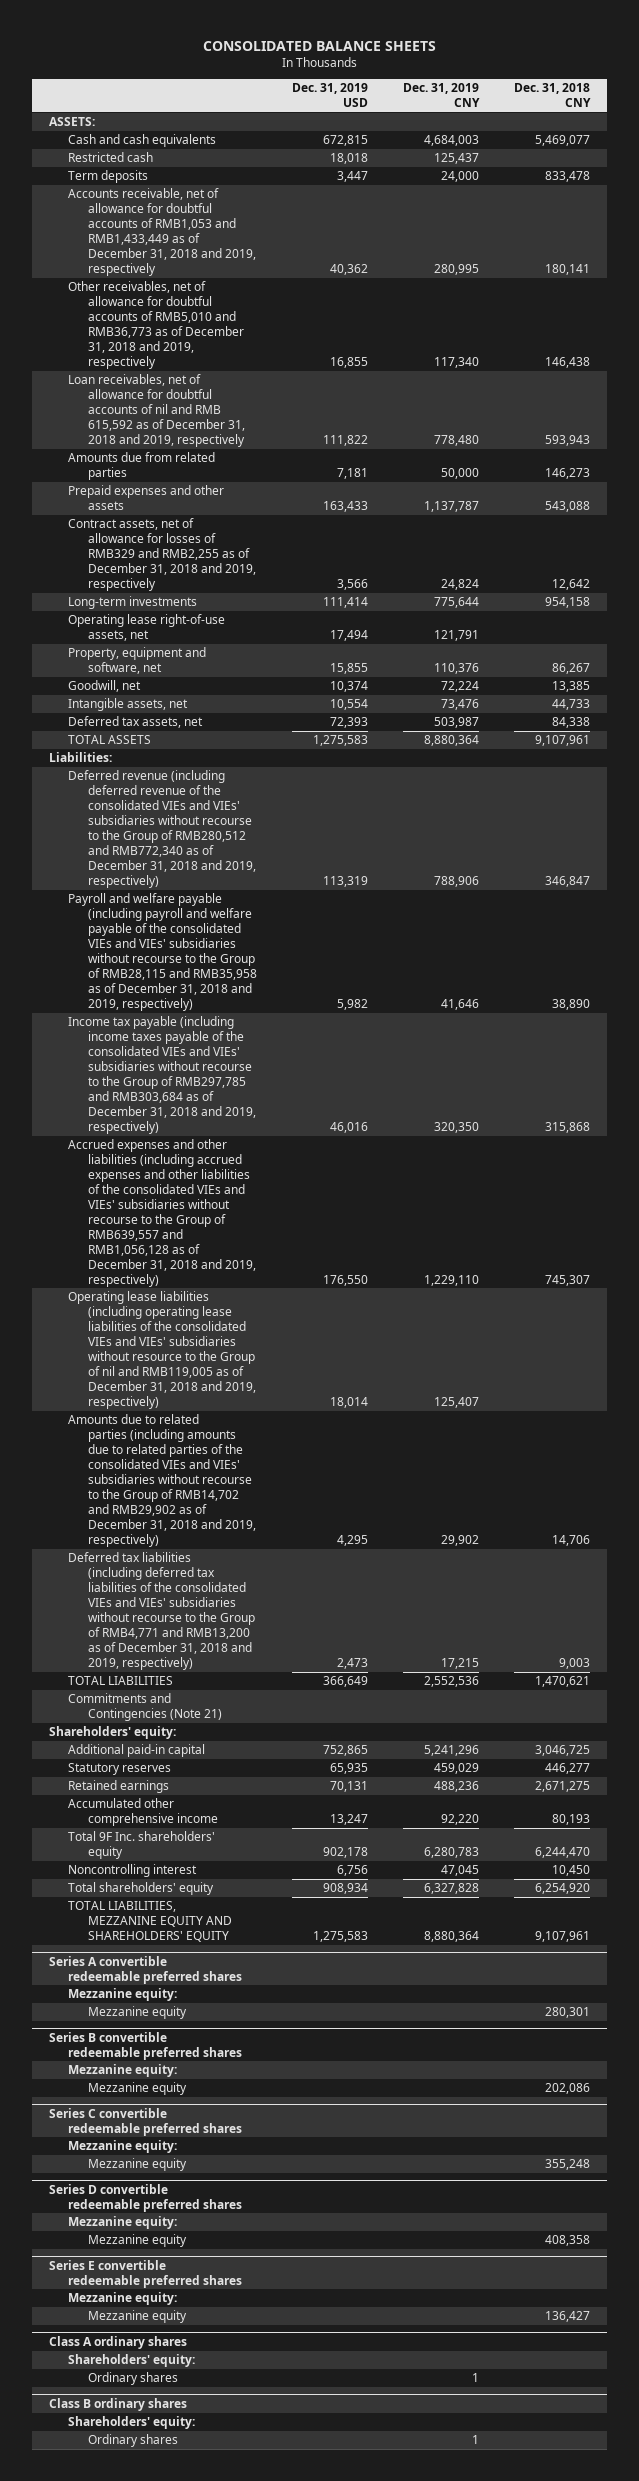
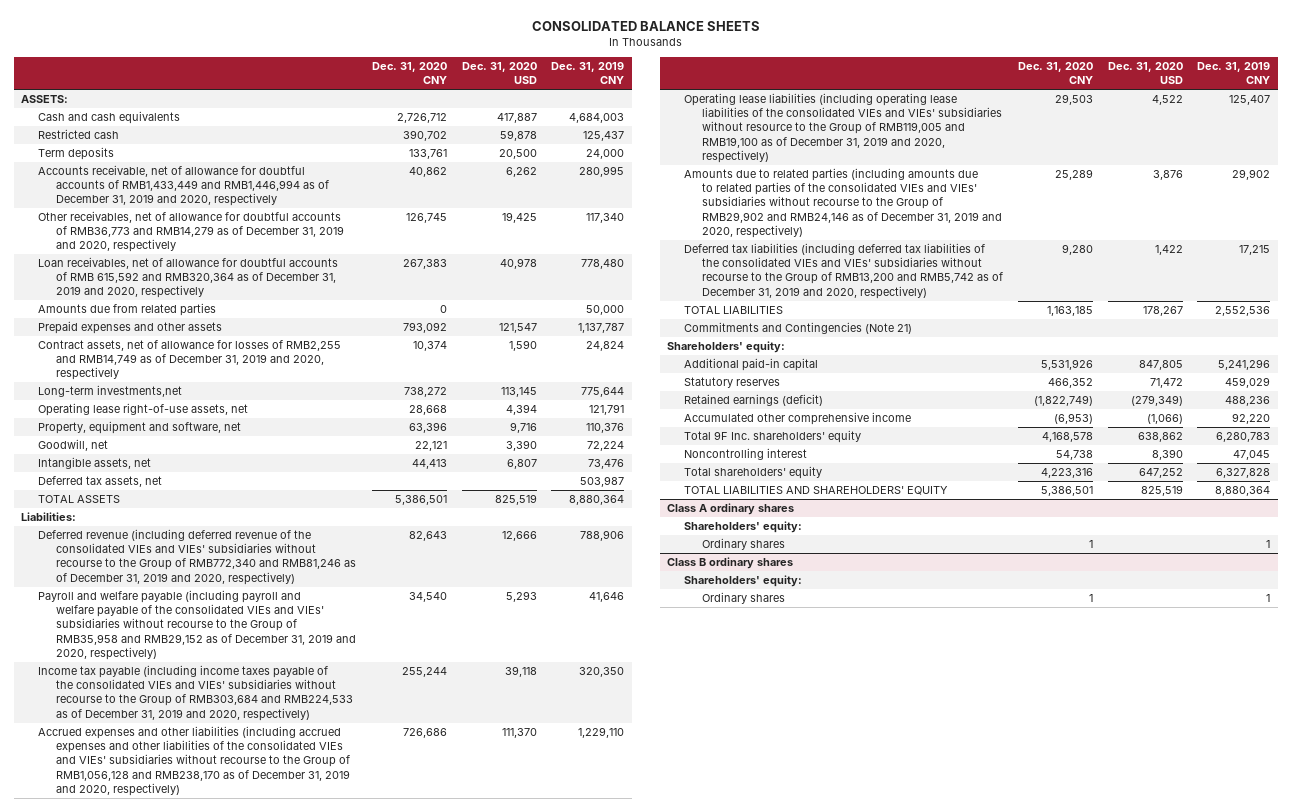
- | Dec. 31, 2019 USD | Dec. 31, 2019 CNY | Dec. 31, 2018 CNY
+ | Dec. 31, 2020 CNY | Dec. 31, 2020 USD | Dec. 31, 2019 CNY
- Accounts receivable, net of allowance for doubtful accounts of RMB1,053 and RMB1,433,449 as of December 31, 2018 and 2019, respectively | 40,362 | 280,995 | 180,141
- Other receivables, net of allowance for doubtful accounts of RMB5,010 and RMB36,773 as of December 31, 2018 and 2019, respectively | 16,855 | 117,340 | 146,438
- Loan receivables, net of allowance for doubtful accounts of nil and RMB 615,592 as of December 31, 2018 and 2019, respectively | 111,822 | 778,480 | 593,943
+ Accounts receivable, net of allowance for doubtful accounts of RMB1,433,449 and RMB1,446,994 as of December 31, 2019 and 2020, respectively | 40,862 | 6,262 | 280,995
+ Other receivables, net of allowance for doubtful accounts of RMB36,773 and RMB14,279 as of December 31, 2019 and 2020, respectively | 126,745 | 19,425 | 117,340
+ Loan receivables, net of allowance for doubtful accounts of RMB 615,592 and RMB320,364 as of December 31, 2019 and 2020, respectively | 267,383 | 40,978 | 778,480
- Contract assets, net of allowance for losses of RMB329 and RMB2,255 as of December 31, 2018 and 2019, respectively | 3,566 | 24,824 | 12,642
- Long-term investments | 111,414 | 775,644 | 954,158
+ Contract assets, net of allowance for losses of RMB2,255 and RMB14,749 as of December 31, 2019 and 2020, respectively | 10,374 | 1,590 | 24,824
+ Long-term investments,net | 738,272 | 113,145 | 775,644
- Deferred revenue (including deferred revenue of the consolidated VIEs and VIEs' subsidiaries without recourse to the Group of RMB280,512 and RMB772,340 as of December 31, 2018 and 2019, respectively) | 113,319 | 788,906 | 346,847
- Payroll and welfare payable (including payroll and welfare payable of the consolidated VIEs and VIEs' subsidiaries without recourse to the Group of RMB28,115 and RMB35,958 as of December 31, 2018 and 2019, respectively) | 5,982 | 41,646 | 38,890
- Income tax payable (including income taxes payable of the consolidated VIEs and VIEs' subsidiaries without recourse to the Group of RMB297,785 and RMB303,684 as of December 31, 2018 and 2019, respectively) | 46,016 | 320,350 | 315,868
- Accrued expenses and other liabilities (including accrued expenses and other liabilities of the consolidated VIEs and VIEs' subsidiaries without recourse to the Group of RMB639,557 and RMB1,056,128 as of December 31, 2018 and 2019, respectively) | 176,550 | 1,229,110 | 745,307
- Operating lease liabilities (including operating lease liabilities of the consolidated VIEs and VIEs' subsidiaries without resource to the Group of nil and RMB119,005 as of December 31, 2018 and 2019, respectively) | 18,014 | 125,407 |
- Amounts due to related parties (including amounts due to related parties of the consolidated VIEs and VIEs' subsidiaries without recourse to the Group of RMB14,702 and RMB29,902 as of December 31, 2018 and 2019, respectively) | 4,295 | 29,902 | 14,706
- Deferred tax liabilities (including deferred tax liabilities of the consolidated VIEs and VIEs' subsidiaries without recourse to the Group of RMB4,771 and RMB13,200 as of December 31, 2018 and 2019, respectively) | 2,473 | 17,215 | 9,003
+ Deferred revenue (including deferred revenue of the consolidated VIEs and VIEs' subsidiaries without recourse to the Group of RMB772,340 and RMB81,246 as of December 31, 2019 and 2020, respectively) | 82,643 | 12,666 | 788,906
+ Payroll and welfare payable (including payroll and welfare payable of the consolidated VIEs and VIEs' subsidiaries without recourse to the Group of RMB35,958 and RMB29,152 as of December 31, 2019 and 2020, respectively) | 34,540 | 5,293 | 41,646
+ Income tax payable (including income taxes payable of the consolidated VIEs and VIEs' subsidiaries without recourse to the Group of RMB303,684 and RMB224,533 as of December 31, 2019 and 2020, respectively) | 255,244 | 39,118 | 320,350
+ Accrued expenses and other liabilities (including accrued expenses and other liabilities of the consolidated VIEs and VIEs' subsidiaries without recourse to the Group of RMB1,056,128 and RMB238,170 as of December 31, 2019 and 2020, respectively) | 726,686 | 111,370 | 1,229,110
+ Operating lease liabilities (including operating lease liabilities of the consolidated VIEs and VIEs' subsidiaries without resource to the Group of RMB119,005 and RMB19,100 as of December 31, 2019 and 2020, respectively) | 29,503 | 4,522 | 125,407
+ Amounts due to related parties (including amounts due to related parties of the consolidated VIEs and VIEs' subsidiaries without recourse to the Group of RMB29,902 and RMB24,146 as of December 31, 2019 and 2020, respectively) | 25,289 | 3,876 | 29,902
+ Deferred tax liabilities (including deferred tax liabilities of the consolidated VIEs and VIEs' subsidiaries without recourse to the Group of RMB13,200 and RMB5,742 as of December 31, 2019 and 2020, respectively) | 9,280 | 1,422 | 17,215
- Retained earnings | 70,131 | 488,236 | 2,671,275
+ Retained earnings (deficit) | (1,822,749) | (279,349) | 488,236
- TOTAL LIABILITIES, MEZZANINE EQUITY AND SHAREHOLDERS' EQUITY | 1,275,583 | 8,880,364 | 9,107,961
- Series A convertible redeemable preferred shares
- Mezzanine equity:
- Mezzanine equity | | | 280,301
- Series B convertible redeemable preferred shares
- Mezzanine equity:
- Mezzanine equity | | | 202,086
- Series C convertible redeemable preferred shares
- Mezzanine equity:
- Mezzanine equity | | | 355,248
- Series D convertible redeemable preferred shares
- Mezzanine equity:
- Mezzanine equity | | | 408,358
- Series E convertible redeemable preferred shares
- Mezzanine equity:
- Mezzanine equity | | | 136,427
+ TOTAL LIABILITIES AND SHAREHOLDERS' EQUITY | 5,386,501 | 825,519 | 8,880,364

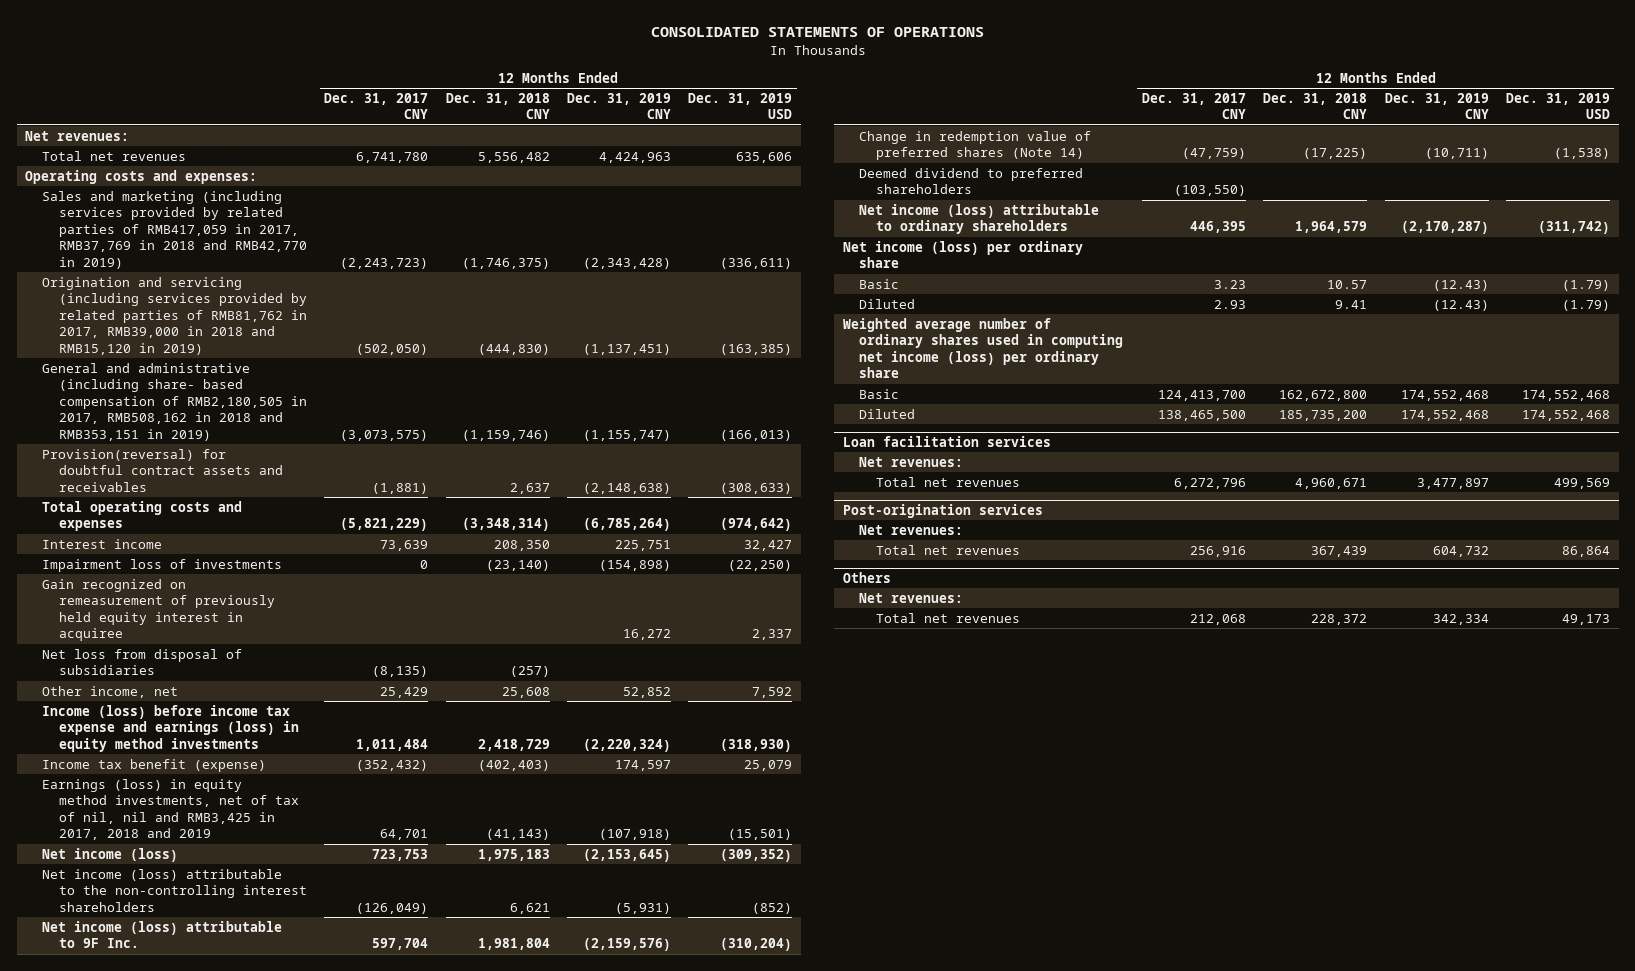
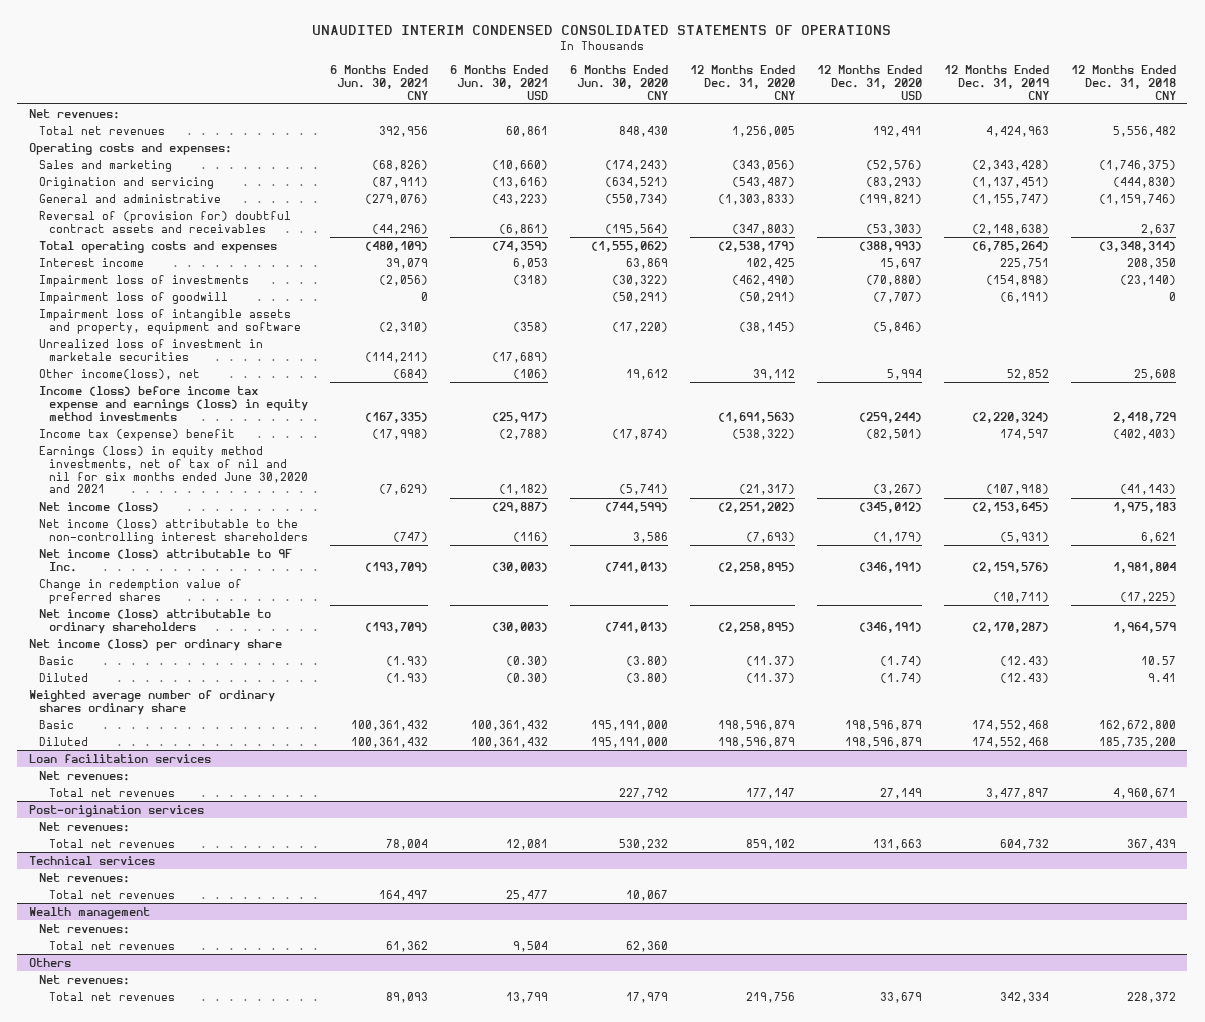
- CONSOLIDATED STATEMENTS OF OPERATIONS
+ UNAUDITED INTERIM CONDENSED CONSOLIDATED STATEMENTS OF OPERATIONS
- | 12 Months Ended Dec. 31, 2017 CNY | 12 Months Ended Dec. 31, 2018 CNY | 12 Months Ended Dec. 31, 2019 CNY | 12 Months Ended Dec. 31, 2019 USD
+ | 6 Months Ended Jun. 30, 2021 CNY | 6 Months Ended Jun. 30, 2021 USD | 6 Months Ended Jun. 30, 2020 CNY | 12 Months Ended Dec. 31, 2020 CNY | 12 Months Ended Dec. 31, 2020 USD | 12 Months Ended Dec. 31, 2019 CNY | 12 Months Ended Dec. 31, 2018 CNY
- Sales and marketing (including services provided by related parties of RMB417,059 in 2017, RMB37,769 in 2018 and RMB42,770 in 2019) | (2,243,723) | (1,746,375) | (2,343,428) | (336,611)
- Origination and servicing (including services provided by related parties of RMB81,762 in 2017, RMB39,000 in 2018 and RMB15,120 in 2019) | (502,050) | (444,830) | (1,137,451) | (163,385)
- General and administrative (including share- based compensation of RMB2,180,505 in 2017, RMB508,162 in 2018 and RMB353,151 in 2019) | (3,073,575) | (1,159,746) | (1,155,747) | (166,013)
- Provision(reversal) for doubtful contract assets and receivables | (1,881) | 2,637 | (2,148,638) | (308,633)
+ Sales and marketing | (68,826) | (10,660) | (174,243) | (343,056) | (52,576) | (2,343,428) | (1,746,375)
+ Origination and servicing | (87,911) | (13,616) | (634,521) | (543,487) | (83,293) | (1,137,451) | (444,830)
+ General and administrative | (279,076) | (43,223) | (550,734) | (1,303,833) | (199,821) | (1,155,747) | (1,159,746)
+ Reversal of (provision for) doubtful contract assets and receivables | (44,296) | (6,861) | (195,564) | (347,803) | (53,303) | (2,148,638) | 2,637
- Gain recognized on remeasurement of previously held equity interest in acquiree | | | 16,272 | 2,337
- Net loss from disposal of subsidiaries | (8,135) | (257) | |
- Other income, net | 25,429 | 25,608 | 52,852 | 7,592
+ Impairment loss of goodwill | 0 | | (50,291) | (50,291) | (7,707) | (6,191) | 0
+ Impairment loss of intangible assets and property, equipment and software | (2,310) | (358) | (17,220) | (38,145) | (5,846) | |
+ Unrealized loss of investment in marketale securities | (114,211) | (17,689) | | | | |
+ Other income(loss), net | (684) | (106) | 19,612 | 39,112 | 5,994 | 52,852 | 25,608
- Income tax benefit (expense) | (352,432) | (402,403) | 174,597 | 25,079
- Earnings (loss) in equity method investments, net of tax of nil, nil and RMB3,425 in 2017, 2018 and 2019 | 64,701 | (41,143) | (107,918) | (15,501)
+ Income tax (expense) benefit | (17,998) | (2,788) | (17,874) | (538,322) | (82,501) | 174,597 | (402,403)
+ Earnings (loss) in equity method investments, net of tax of nil and nil for six months ended June 30,2020 and 2021 | (7,629) | (1,182) | (5,741) | (21,317) | (3,267) | (107,918) | (41,143)
- Change in redemption value of preferred shares (Note 14) | (47,759) | (17,225) | (10,711) | (1,538)
- Deemed dividend to preferred shareholders | (103,550) | | |
+ Change in redemption value of preferred shares | | | | | | (10,711) | (17,225)
- Weighted average number of ordinary shares used in computing net income (loss) per ordinary share
+ Weighted average number of ordinary shares ordinary share
+ Technical services
+ Net revenues:
+ Total net revenues | 164,497 | 25,477 | 10,067 | | | |
+ Wealth management
+ Net revenues:
+ Total net revenues | 61,362 | 9,504 | 62,360 | | | |

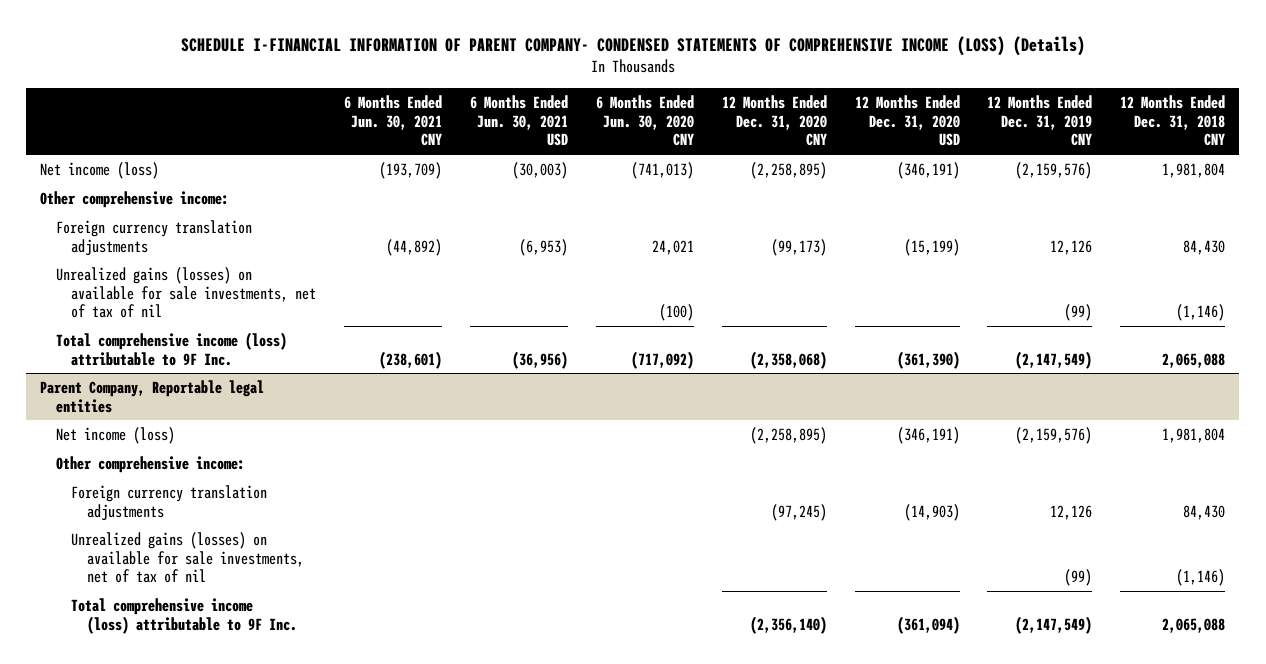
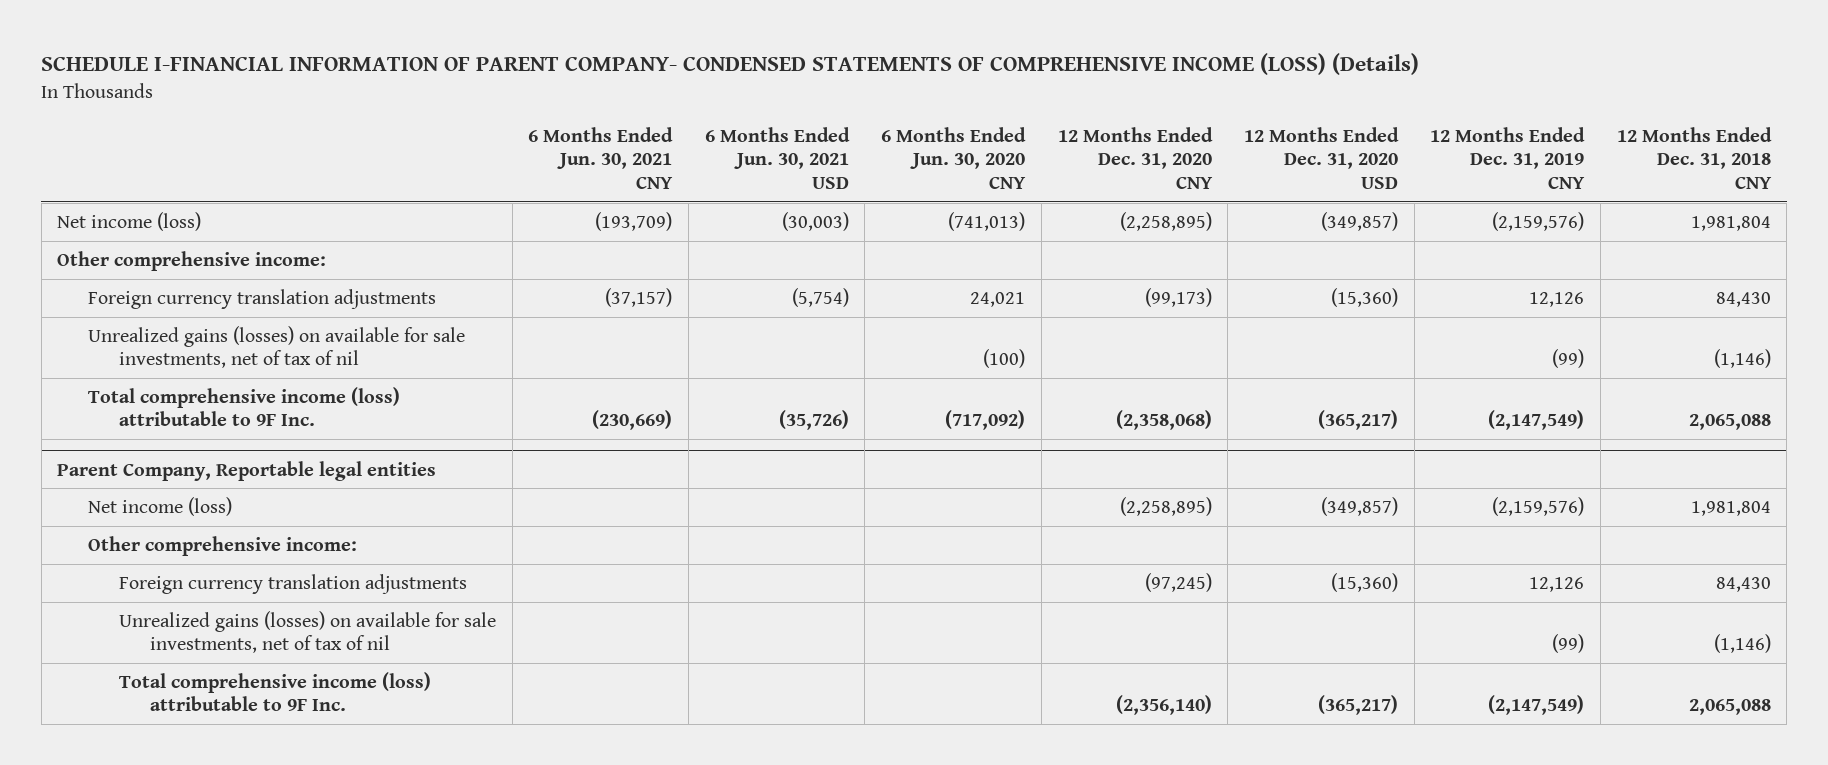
- Net income (loss) | (193,709) | (30,003) | (741,013) | (2,258,895) | (346,191) | (2,159,576) | 1,981,804
+ Net income (loss) | (193,709) | (30,003) | (741,013) | (2,258,895) | (349,857) | (2,159,576) | 1,981,804
- Foreign currency translation adjustments | (44,892) | (6,953) | 24,021 | (99,173) | (15,199) | 12,126 | 84,430
+ Foreign currency translation adjustments | (37,157) | (5,754) | 24,021 | (99,173) | (15,360) | 12,126 | 84,430
- Total comprehensive income (loss) attributable to 9F Inc. | (238,601) | (36,956) | (717,092) | (2,358,068) | (361,390) | (2,147,549) | 2,065,088
+ Total comprehensive income (loss) attributable to 9F Inc. | (230,669) | (35,726) | (717,092) | (2,358,068) | (365,217) | (2,147,549) | 2,065,088
@ Parent Company, Reportable legal entities
- Net income (loss) | | | | (2,258,895) | (346,191) | (2,159,576) | 1,981,804
+ Net income (loss) | | | | (2,258,895) | (349,857) | (2,159,576) | 1,981,804
- Foreign currency translation adjustments | | | | (97,245) | (14,903) | 12,126 | 84,430
+ Foreign currency translation adjustments | | | | (97,245) | (15,360) | 12,126 | 84,430
- Total comprehensive income (loss) attributable to 9F Inc. | | | | (2,356,140) | (361,094) | (2,147,549) | 2,065,088
+ Total comprehensive income (loss) attributable to 9F Inc. | | | | (2,356,140) | (365,217) | (2,147,549) | 2,065,088

